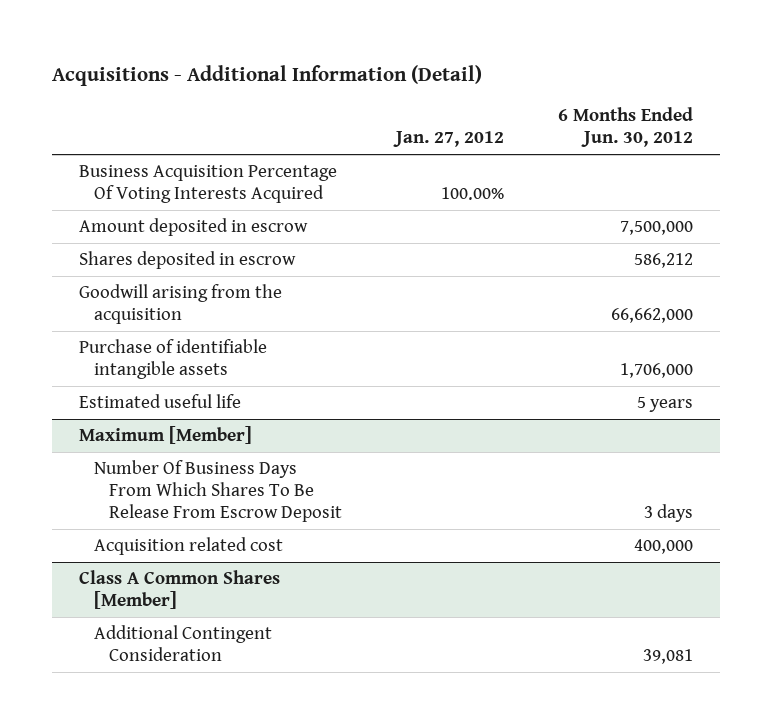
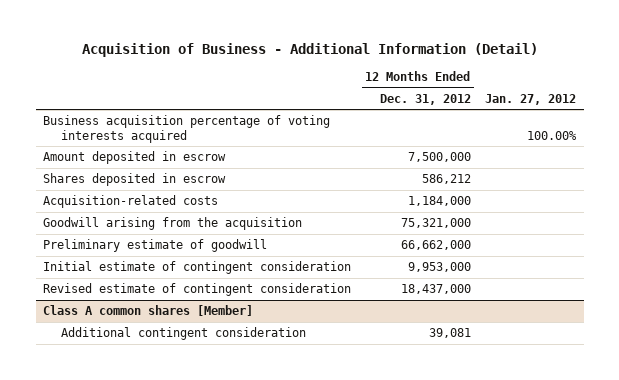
- Acquisitions - Additional Information (Detail)
+ Acquisition of Business - Additional Information (Detail)
- | Jan. 27, 2012 | 6 Months Ended Jun. 30, 2012
+ | 12 Months Ended Dec. 31, 2012 | Jan. 27, 2012
- Business Acquisition Percentage Of Voting Interests Acquired | 100.00% |
+ Business acquisition percentage of voting interests acquired | | 100.00%
+ Acquisition-related costs | 1,184,000 |
- Purchase of identifiable intangible assets | | 1,706,000
- Estimated useful life | | 5 years
- Maximum [Member]
- Number Of Business Days From Which Shares To Be Release From Escrow Deposit | | 3 days
- Acquisition related cost | | 400,000
- Class A Common Shares [Member]
- Additional Contingent Consideration | | 39,081
+ Preliminary estimate of goodwill | 66,662,000 |
+ Initial estimate of contingent consideration | 9,953,000 |
+ Revised estimate of contingent consideration | 18,437,000 |
+ Class A common shares [Member]
+ Additional contingent consideration | 39,081 |

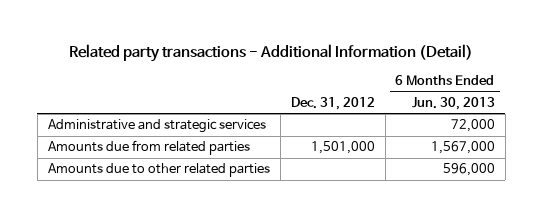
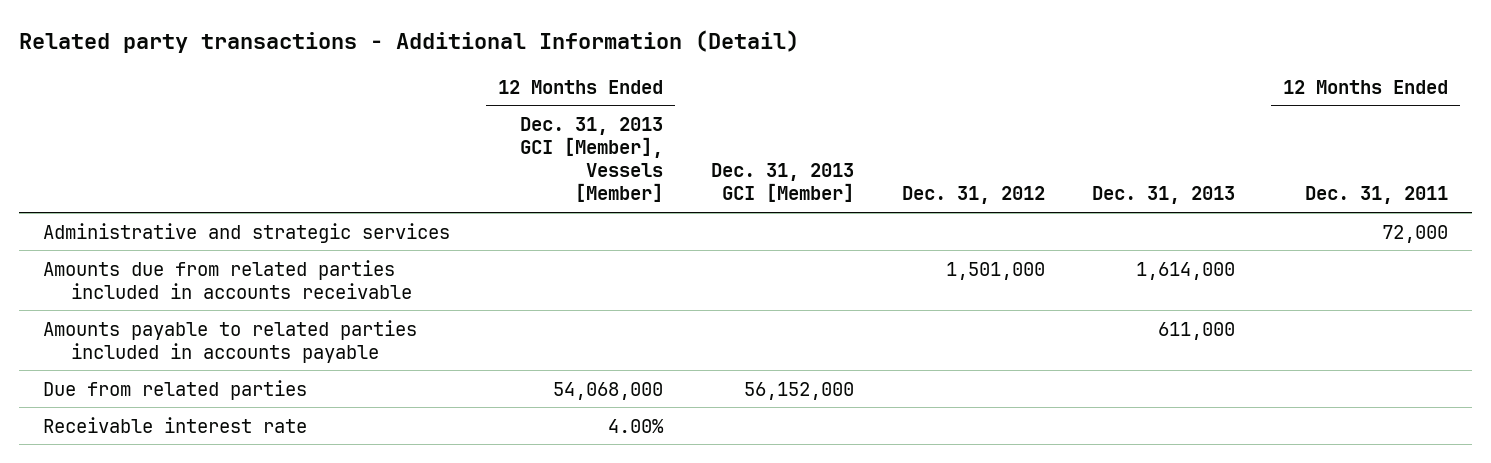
- | Dec. 31, 2012 | 6 Months Ended Jun. 30, 2013
+ | 12 Months Ended Dec. 31, 2013 GCI [Member], Vessels [Member] | Dec. 31, 2013 GCI [Member] | Dec. 31, 2012 | Dec. 31, 2013 | 12 Months Ended Dec. 31, 2011
- Amounts due from related parties | 1,501,000 | 1,567,000
- Amounts due to other related parties | | 596,000
+ Amounts due from related parties included in accounts receivable | | | 1,501,000 | 1,614,000 |
+ Amounts payable to related parties included in accounts payable | | | | 611,000 |
+ Due from related parties | 54,068,000 | 56,152,000 | | |
+ Receivable interest rate | 4.00% | | | |

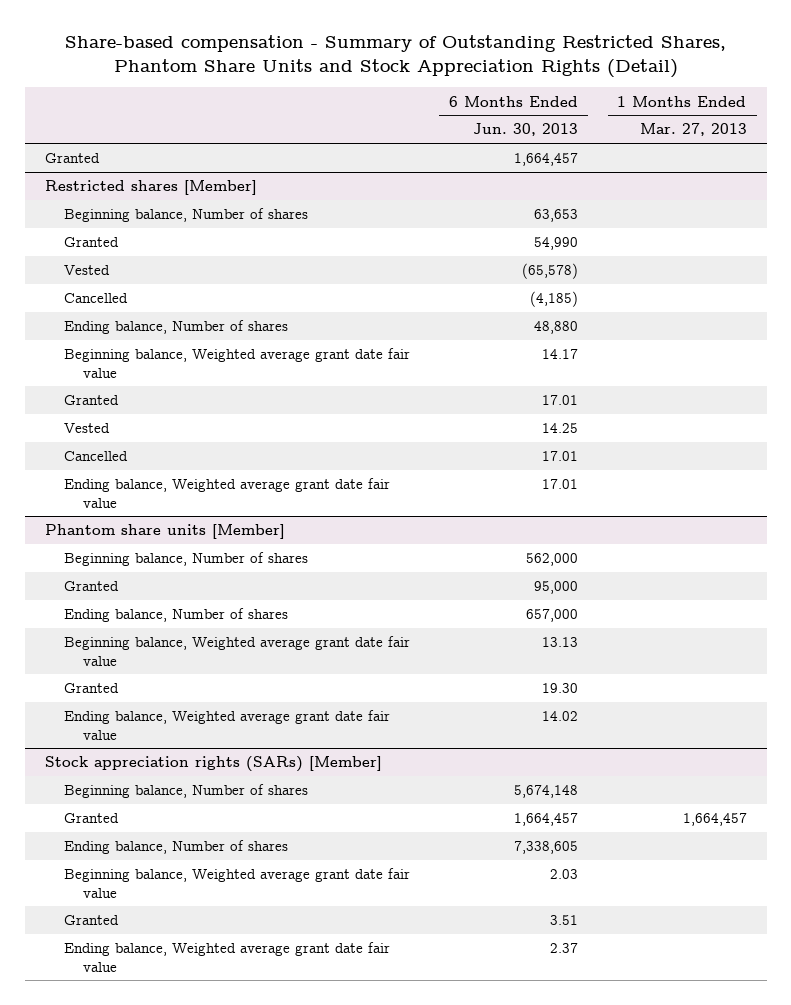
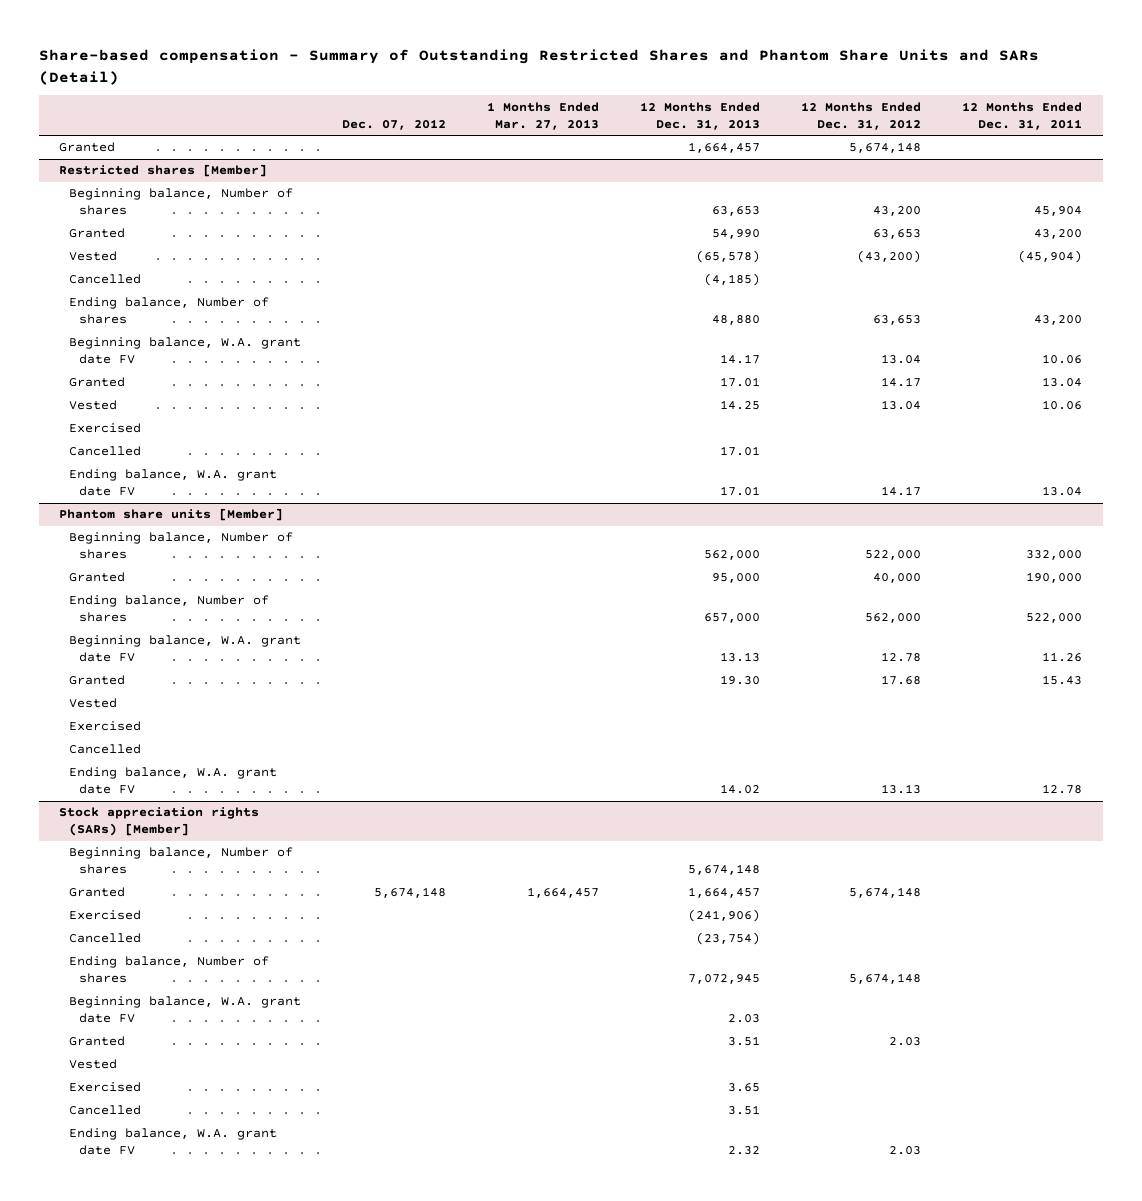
- Share-based compensation - Summary of Outstanding Restricted Shares, Phantom Share Units and Stock Appreciation Rights (Detail)
+ Share-based compensation - Summary of Outstanding Restricted Shares and Phantom Share Units and SARs (Detail)
- | 6 Months Ended Jun. 30, 2013 | 1 Months Ended Mar. 27, 2013
+ | Dec. 07, 2012 | 1 Months Ended Mar. 27, 2013 | 12 Months Ended Dec. 31, 2013 | 12 Months Ended Dec. 31, 2012 | 12 Months Ended Dec. 31, 2011
@ Restricted shares [Member]
- Beginning balance, Weighted average grant date fair value | 14.17 |
+ Beginning balance, W.A. grant date FV | | | 14.17 | 13.04 | 10.06
+ Exercised
- Ending balance, Weighted average grant date fair value | 17.01 |
+ Ending balance, W.A. grant date FV | | | 17.01 | 14.17 | 13.04
@ Phantom share units [Member]
- Beginning balance, Weighted average grant date fair value | 13.13 |
+ Beginning balance, W.A. grant date FV | | | 13.13 | 12.78 | 11.26
- Ending balance, Weighted average grant date fair value | 14.02 |
+ Vested
+ Exercised
+ Cancelled
+ Ending balance, W.A. grant date FV | | | 14.02 | 13.13 | 12.78
@ Stock appreciation rights (SARs) [Member]
+ Exercised | | | (241,906) | |
+ Cancelled | | | (23,754) | |
- Beginning balance, Weighted average grant date fair value | 2.03 |
+ Beginning balance, W.A. grant date FV | | | 2.03 | |
- Ending balance, Weighted average grant date fair value | 2.37 |
+ Vested
+ Exercised | | | 3.65 | |
+ Cancelled | | | 3.51 | |
+ Ending balance, W.A. grant date FV | | | 2.32 | 2.03 |

